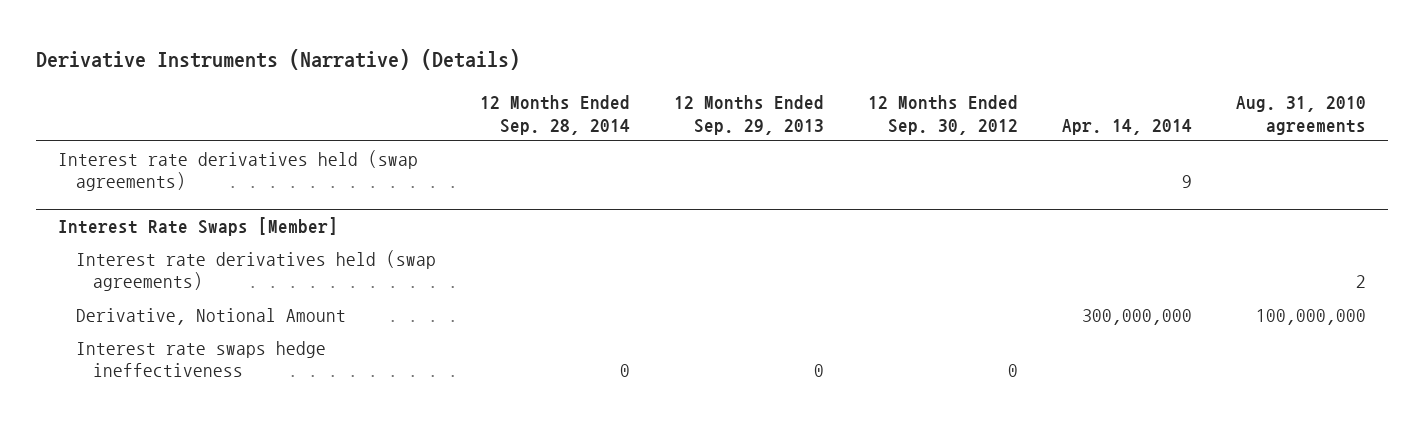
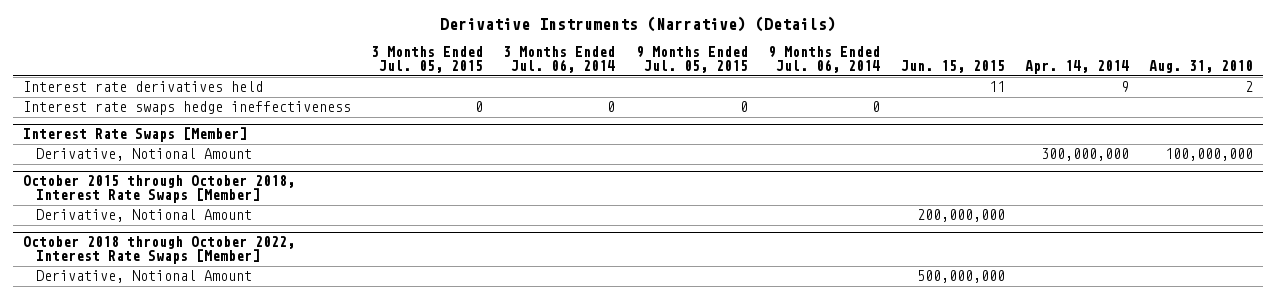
- | 12 Months Ended Sep. 28, 2014 | 12 Months Ended Sep. 29, 2013 | 12 Months Ended Sep. 30, 2012 | Apr. 14, 2014 | Aug. 31, 2010 agreements
+ | 3 Months Ended Jul. 05, 2015 | 3 Months Ended Jul. 06, 2014 | 9 Months Ended Jul. 05, 2015 | 9 Months Ended Jul. 06, 2014 | Jun. 15, 2015 | Apr. 14, 2014 | Aug. 31, 2010
- Interest rate derivatives held (swap agreements) | | | | 9 |
+ Interest rate derivatives held | | | | | 11 | 9 | 2
+ Interest rate swaps hedge ineffectiveness | 0 | 0 | 0 | 0 | | |
@ Interest Rate Swaps [Member]
- Interest rate derivatives held (swap agreements) | | | | | 2
- Interest rate swaps hedge ineffectiveness | 0 | 0 | 0 | |
+ October 2015 through October 2018, Interest Rate Swaps [Member]
+ Derivative, Notional Amount | | | | | 200,000,000 | |
+ October 2018 through October 2022, Interest Rate Swaps [Member]
+ Derivative, Notional Amount | | | | | 500,000,000 | |

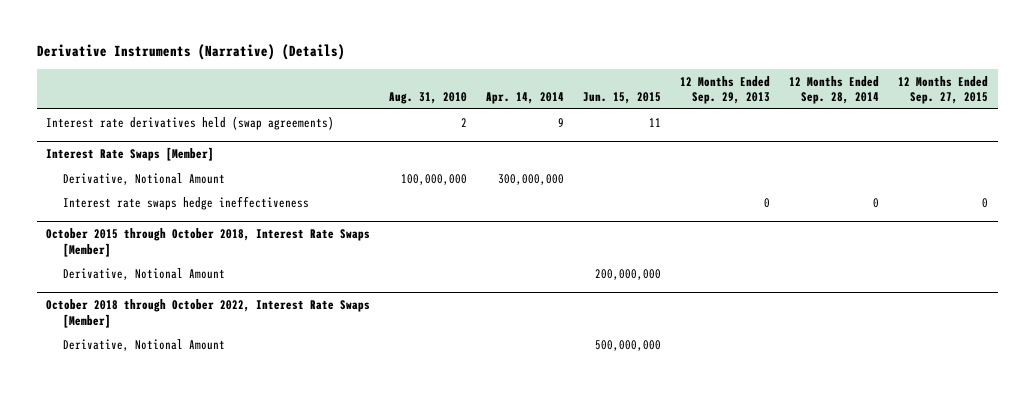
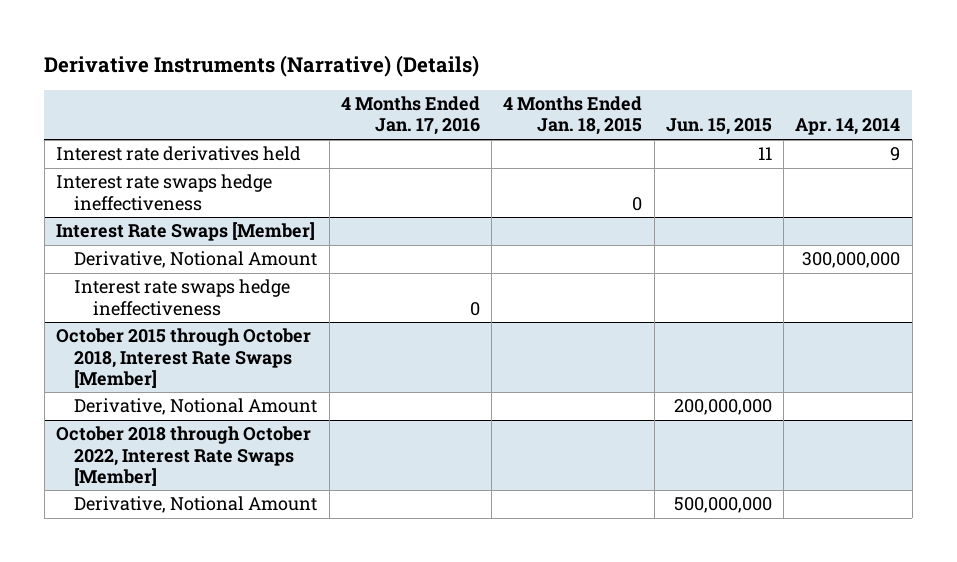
- | Aug. 31, 2010 | Apr. 14, 2014 | Jun. 15, 2015 | 12 Months Ended Sep. 29, 2013 | 12 Months Ended Sep. 28, 2014 | 12 Months Ended Sep. 27, 2015
+ | 4 Months Ended Jan. 17, 2016 | 4 Months Ended Jan. 18, 2015 | Jun. 15, 2015 | Apr. 14, 2014
- Interest rate derivatives held (swap agreements) | 2 | 9 | 11 | | |
+ Interest rate derivatives held | | | 11 | 9
+ Interest rate swaps hedge ineffectiveness | | 0 | |

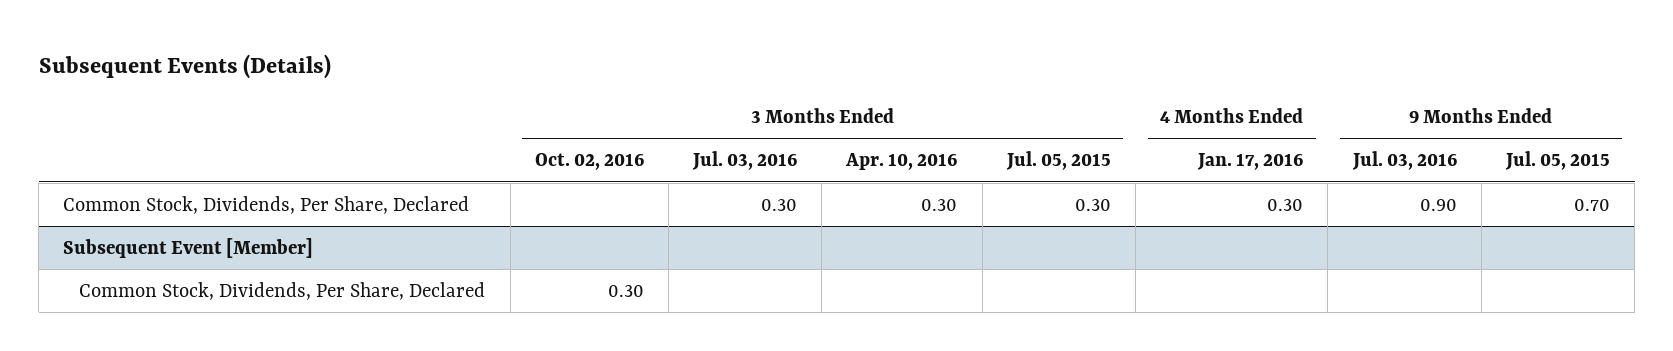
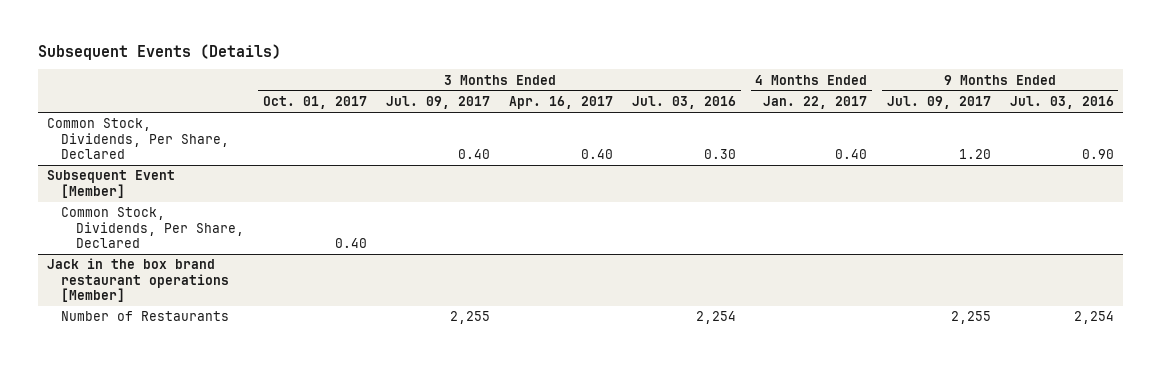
- | 3 Months Ended Oct. 02, 2016 | 3 Months Ended Jul. 03, 2016 | 3 Months Ended Apr. 10, 2016 | 3 Months Ended Jul. 05, 2015 | 4 Months Ended Jan. 17, 2016 | 9 Months Ended Jul. 03, 2016 | 9 Months Ended Jul. 05, 2015
+ | 3 Months Ended Oct. 01, 2017 | 3 Months Ended Jul. 09, 2017 | 3 Months Ended Apr. 16, 2017 | 3 Months Ended Jul. 03, 2016 | 4 Months Ended Jan. 22, 2017 | 9 Months Ended Jul. 09, 2017 | 9 Months Ended Jul. 03, 2016
+ Jack in the box brand restaurant operations [Member]
+ Number of Restaurants | | 2,255 | | 2,254 | | 2,255 | 2,254

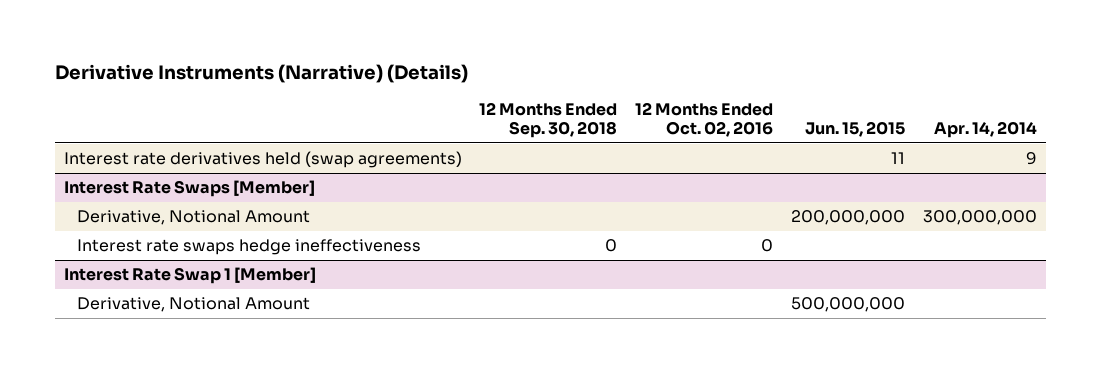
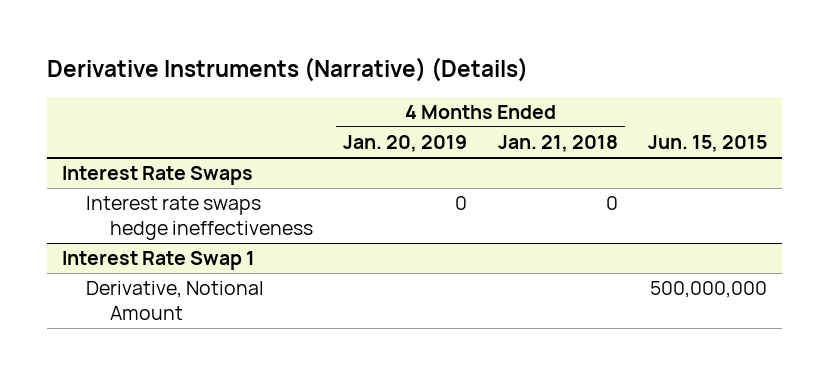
- | 12 Months Ended Sep. 30, 2018 | 12 Months Ended Oct. 02, 2016 | Jun. 15, 2015 | Apr. 14, 2014
+ | 4 Months Ended Jan. 20, 2019 | 4 Months Ended Jan. 21, 2018 | Jun. 15, 2015
- Interest rate derivatives held (swap agreements) | | | 11 | 9
- Interest Rate Swaps [Member]
- Derivative, Notional Amount | | | 200,000,000 | 300,000,000
+ Interest Rate Swaps
- Interest Rate Swap 1 [Member]
+ Interest Rate Swap 1

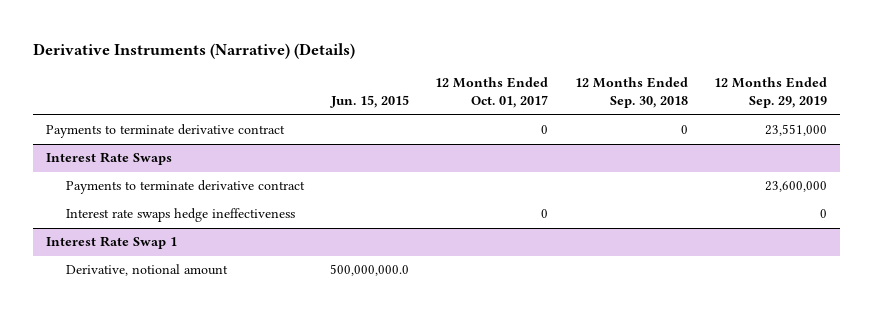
- | 4 Months Ended Jan. 20, 2019 | 4 Months Ended Jan. 21, 2018 | Jun. 15, 2015
+ | Jun. 15, 2015 | 12 Months Ended Oct. 01, 2017 | 12 Months Ended Sep. 30, 2018 | 12 Months Ended Sep. 29, 2019
+ Payments to terminate derivative contract | | 0 | 0 | 23,551,000
@ Interest Rate Swaps
+ Payments to terminate derivative contract | | | | 23,600,000
@ Interest Rate Swap 1
- Derivative, Notional Amount | | | 500,000,000
+ Derivative, notional amount | 500,000,000.0 | | |

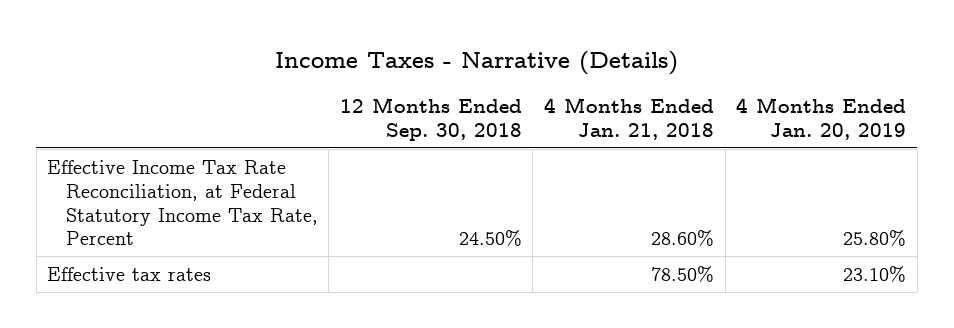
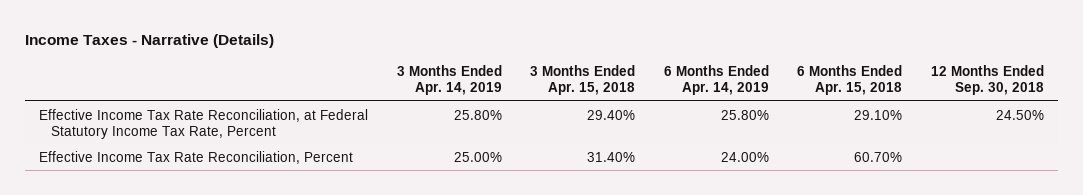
- | 12 Months Ended Sep. 30, 2018 | 4 Months Ended Jan. 21, 2018 | 4 Months Ended Jan. 20, 2019
+ | 3 Months Ended Apr. 14, 2019 | 3 Months Ended Apr. 15, 2018 | 6 Months Ended Apr. 14, 2019 | 6 Months Ended Apr. 15, 2018 | 12 Months Ended Sep. 30, 2018
- Effective tax rates | | 78.50% | 23.10%
+ Effective Income Tax Rate Reconciliation, Percent | 25.00% | 31.40% | 24.00% | 60.70% |

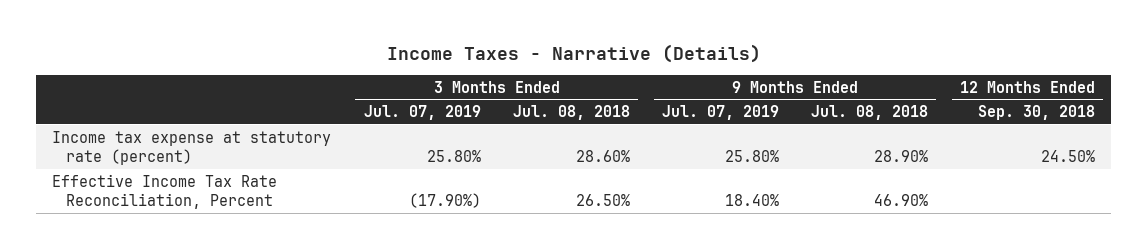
- | 3 Months Ended Apr. 14, 2019 | 3 Months Ended Apr. 15, 2018 | 6 Months Ended Apr. 14, 2019 | 6 Months Ended Apr. 15, 2018 | 12 Months Ended Sep. 30, 2018
+ | 3 Months Ended Jul. 07, 2019 | 3 Months Ended Jul. 08, 2018 | 9 Months Ended Jul. 07, 2019 | 9 Months Ended Jul. 08, 2018 | 12 Months Ended Sep. 30, 2018
- Effective Income Tax Rate Reconciliation, at Federal Statutory Income Tax Rate, Percent | 25.80% | 29.40% | 25.80% | 29.10% | 24.50%
+ Income tax expense at statutory rate (percent) | 25.80% | 28.60% | 25.80% | 28.90% | 24.50%

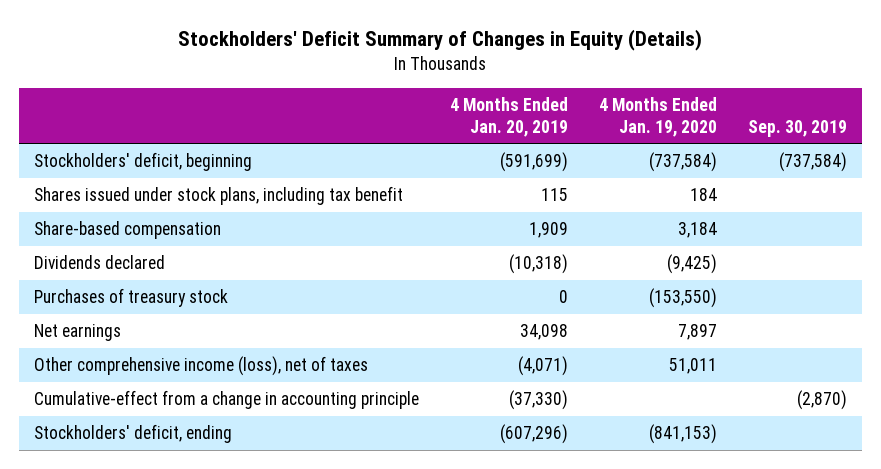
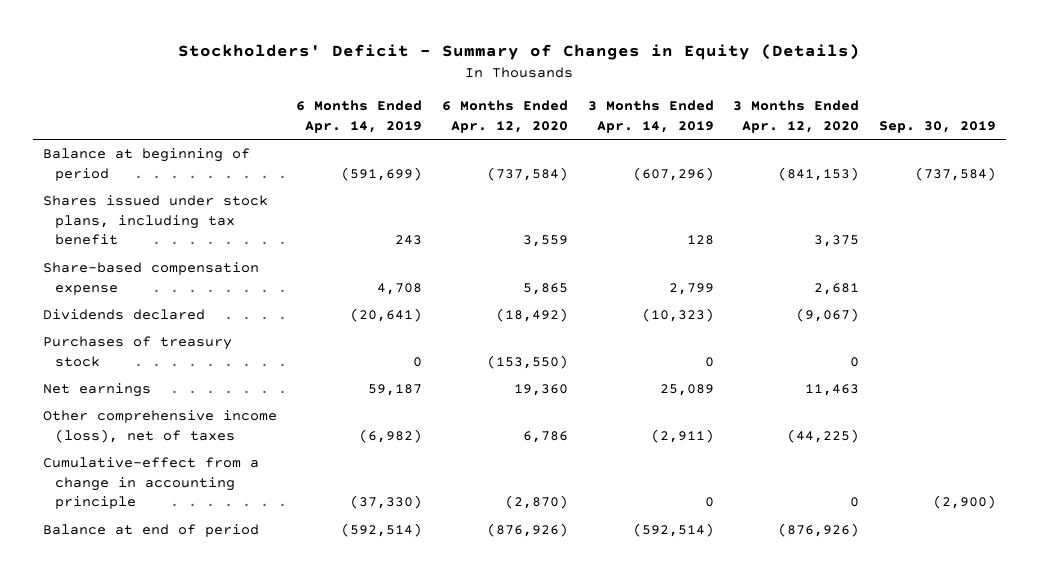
- Stockholders' Deficit Summary of Changes in Equity (Details)
+ Stockholders' Deficit - Summary of Changes in Equity (Details)
- | 4 Months Ended Jan. 20, 2019 | 4 Months Ended Jan. 19, 2020 | Sep. 30, 2019
+ | 6 Months Ended Apr. 14, 2019 | 6 Months Ended Apr. 12, 2020 | 3 Months Ended Apr. 14, 2019 | 3 Months Ended Apr. 12, 2020 | Sep. 30, 2019
- Stockholders' deficit, beginning | (591,699) | (737,584) | (737,584)
+ Balance at beginning of period | (591,699) | (737,584) | (607,296) | (841,153) | (737,584)
- Share-based compensation | 1,909 | 3,184 |
+ Share-based compensation expense | 4,708 | 5,865 | 2,799 | 2,681 |
- Cumulative-effect from a change in accounting principle | (37,330) | | (2,870)
- Stockholders' deficit, ending | (607,296) | (841,153) |
+ Cumulative-effect from a change in accounting principle | (37,330) | (2,870) | 0 | 0 | (2,900)
+ Balance at end of period | (592,514) | (876,926) | (592,514) | (876,926) |

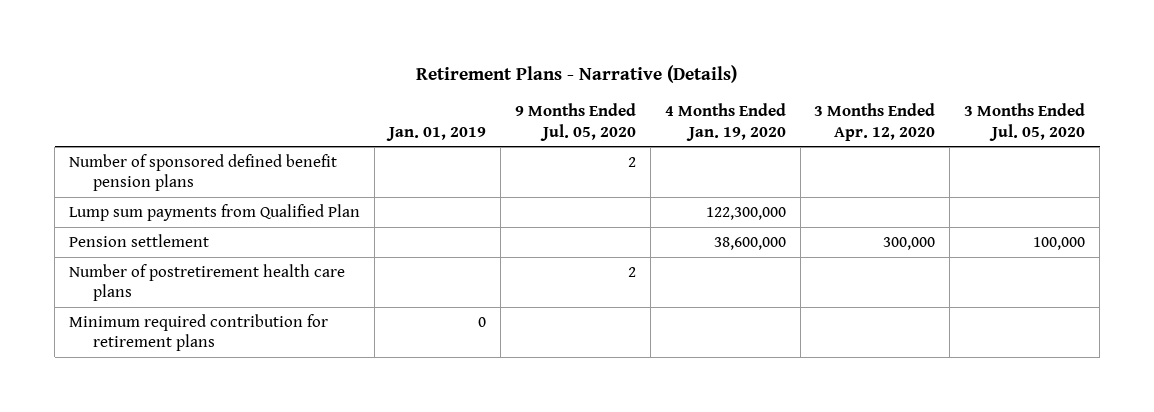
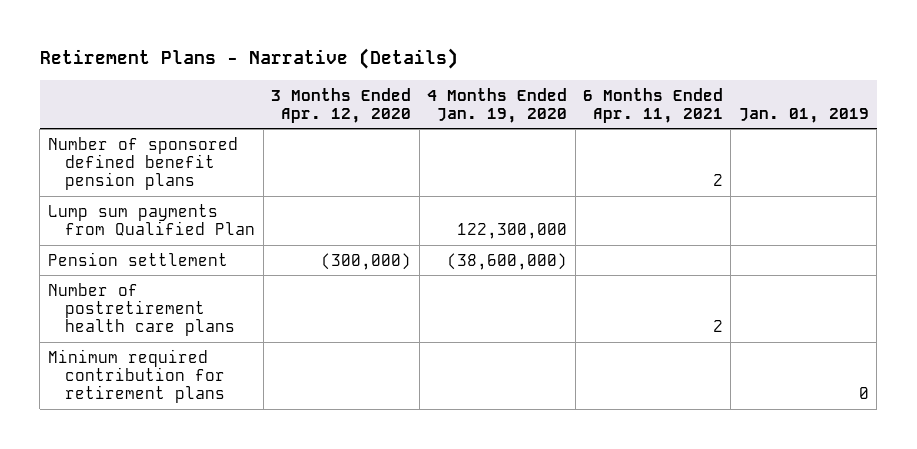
- | Jan. 01, 2019 | 9 Months Ended Jul. 05, 2020 | 4 Months Ended Jan. 19, 2020 | 3 Months Ended Apr. 12, 2020 | 3 Months Ended Jul. 05, 2020
+ | 3 Months Ended Apr. 12, 2020 | 4 Months Ended Jan. 19, 2020 | 6 Months Ended Apr. 11, 2021 | Jan. 01, 2019
- Pension settlement | | | 38,600,000 | 300,000 | 100,000
+ Pension settlement | (300,000) | (38,600,000) | |

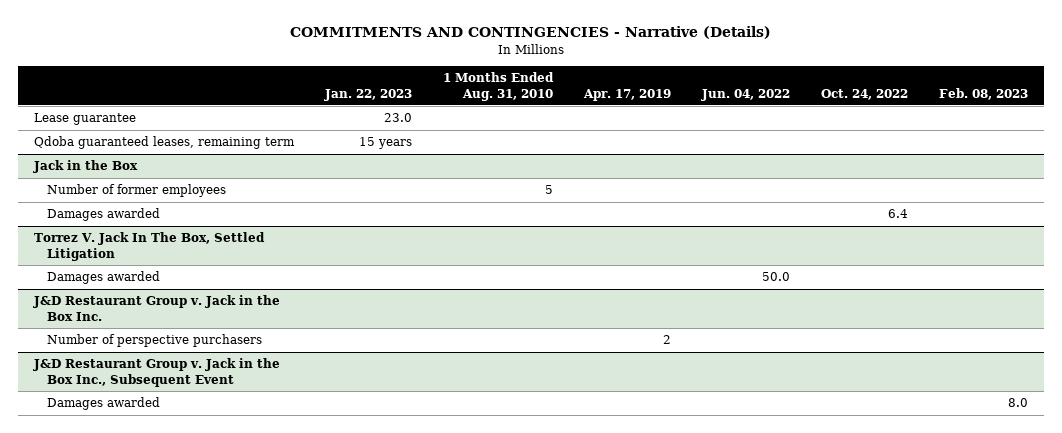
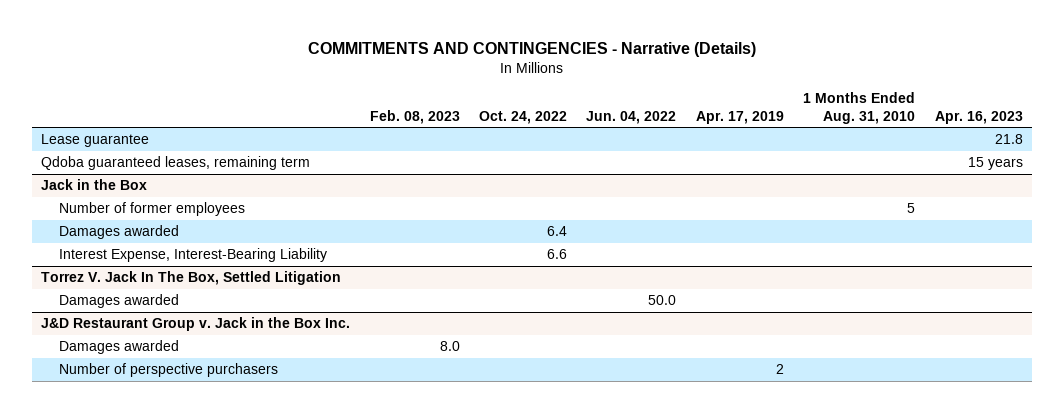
- | Jan. 22, 2023 | 1 Months Ended Aug. 31, 2010 | Apr. 17, 2019 | Jun. 04, 2022 | Oct. 24, 2022 | Feb. 08, 2023
+ | Feb. 08, 2023 | Oct. 24, 2022 | Jun. 04, 2022 | Apr. 17, 2019 | 1 Months Ended Aug. 31, 2010 | Apr. 16, 2023
@ Jack in the Box
+ Interest Expense, Interest-Bearing Liability | | 6.6 | | | |
@ J&D Restaurant Group v. Jack in the Box Inc.
+ Damages awarded | 8.0 | | | | |
- J&D Restaurant Group v. Jack in the Box Inc., Subsequent Event
- Damages awarded | | | | | | 8.0

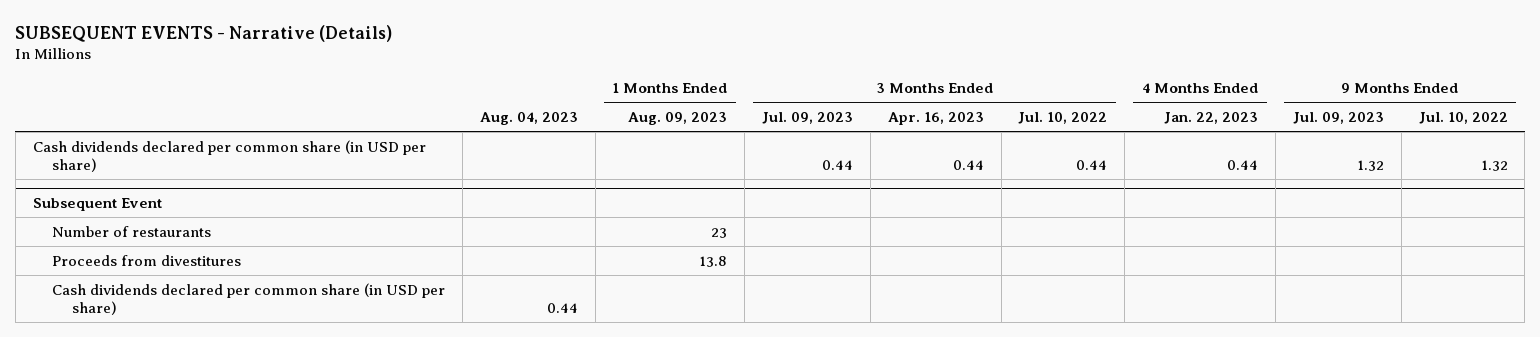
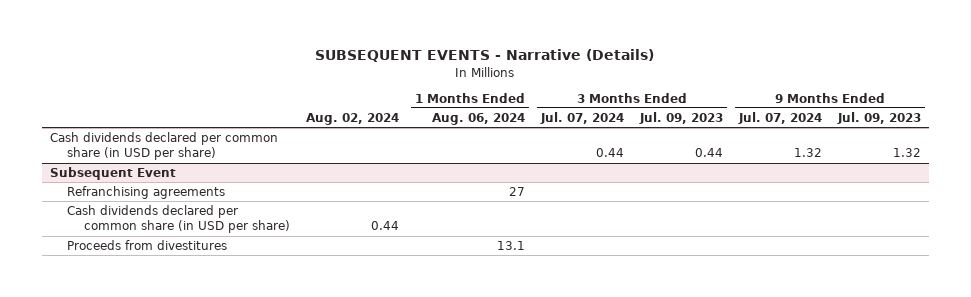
- | Aug. 04, 2023 | 1 Months Ended Aug. 09, 2023 | 3 Months Ended Jul. 09, 2023 | 3 Months Ended Apr. 16, 2023 | 3 Months Ended Jul. 10, 2022 | 4 Months Ended Jan. 22, 2023 | 9 Months Ended Jul. 09, 2023 | 9 Months Ended Jul. 10, 2022
+ | Aug. 02, 2024 | 1 Months Ended Aug. 06, 2024 | 3 Months Ended Jul. 07, 2024 | 3 Months Ended Jul. 09, 2023 | 9 Months Ended Jul. 07, 2024 | 9 Months Ended Jul. 09, 2023
@ Subsequent Event
- Number of restaurants | | 23 | | | | | |
+ Refranchising agreements | | 27 | | | |
moved down: Proceeds from divestitures | | 13.1 | | | |

